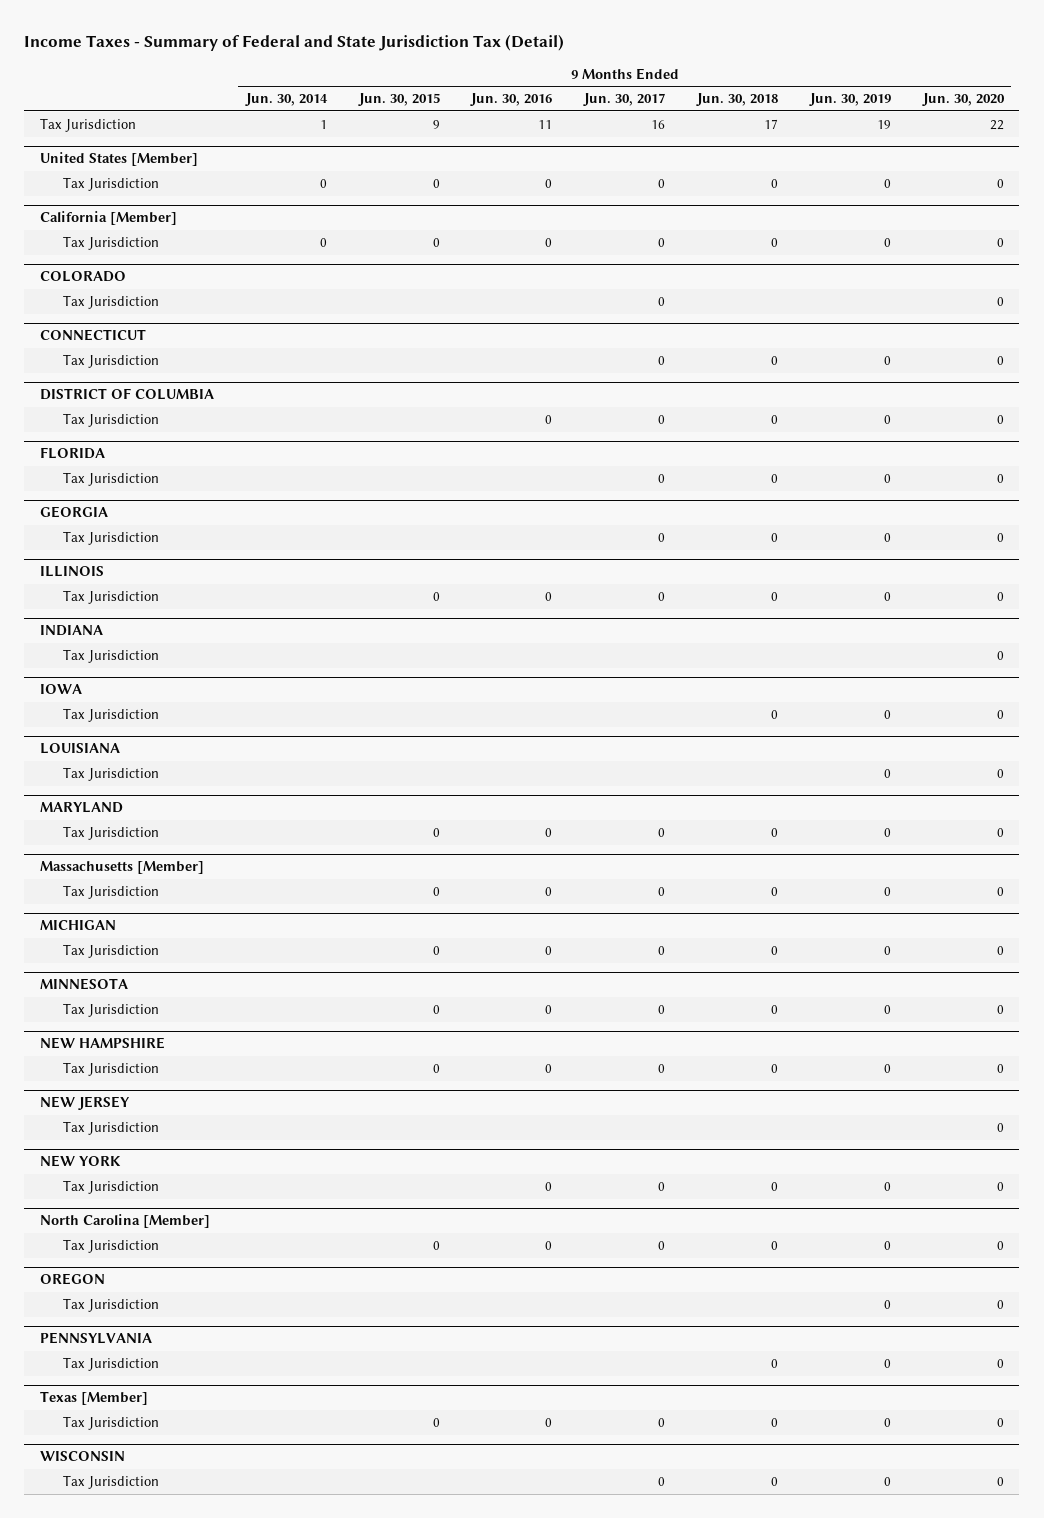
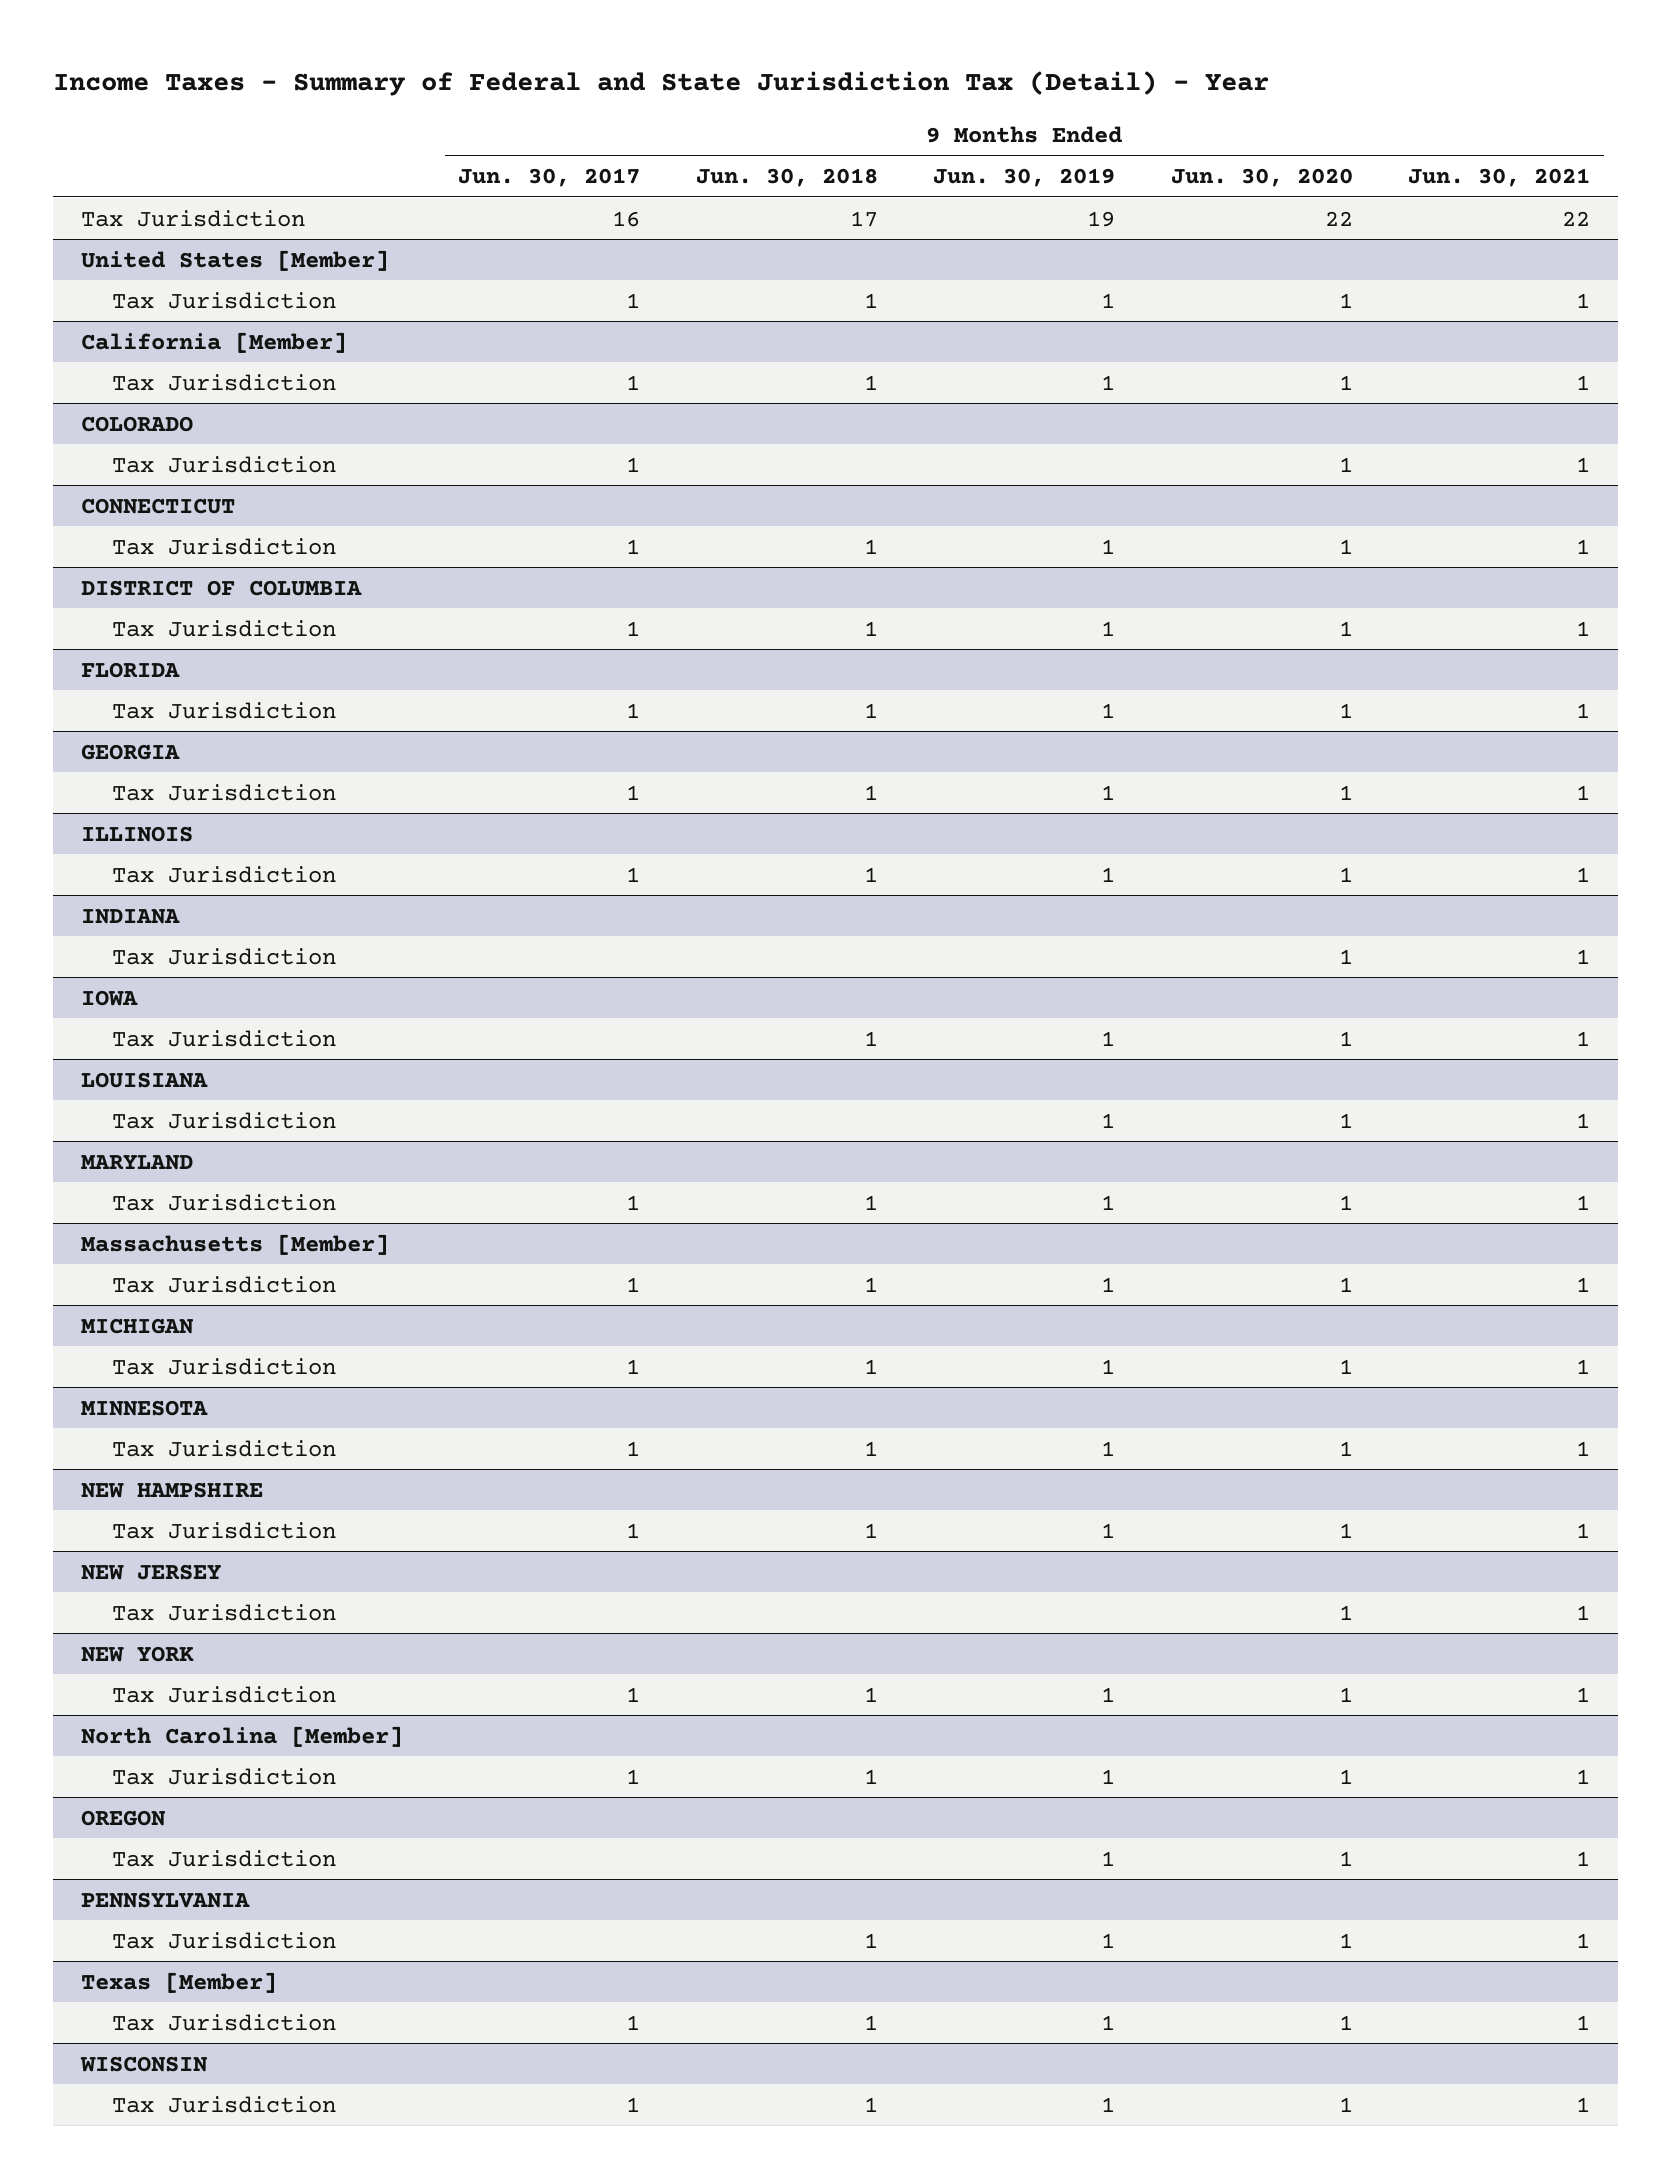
- Income Taxes - Summary of Federal and State Jurisdiction Tax (Detail)
+ Income Taxes - Summary of Federal and State Jurisdiction Tax (Detail) - Year
- | 9 Months Ended Jun. 30, 2014 | 9 Months Ended Jun. 30, 2015 | 9 Months Ended Jun. 30, 2016 | 9 Months Ended Jun. 30, 2017 | 9 Months Ended Jun. 30, 2018 | 9 Months Ended Jun. 30, 2019 | 9 Months Ended Jun. 30, 2020
+ | 9 Months Ended Jun. 30, 2017 | 9 Months Ended Jun. 30, 2018 | 9 Months Ended Jun. 30, 2019 | 9 Months Ended Jun. 30, 2020 | 9 Months Ended Jun. 30, 2021
@ United States [Member]
- Tax Jurisdiction | 0 | 0 | 0 | 0 | 0 | 0 | 0
+ Tax Jurisdiction | 1 | 1 | 1 | 1 | 1
@ California [Member]
- Tax Jurisdiction | 0 | 0 | 0 | 0 | 0 | 0 | 0
+ Tax Jurisdiction | 1 | 1 | 1 | 1 | 1
@ COLORADO
- Tax Jurisdiction | | | | 0 | | | 0
+ Tax Jurisdiction | 1 | | | 1 | 1
@ CONNECTICUT
- Tax Jurisdiction | | | | 0 | 0 | 0 | 0
+ Tax Jurisdiction | 1 | 1 | 1 | 1 | 1
@ DISTRICT OF COLUMBIA
- Tax Jurisdiction | | | 0 | 0 | 0 | 0 | 0
+ Tax Jurisdiction | 1 | 1 | 1 | 1 | 1
@ FLORIDA
- Tax Jurisdiction | | | | 0 | 0 | 0 | 0
+ Tax Jurisdiction | 1 | 1 | 1 | 1 | 1
@ GEORGIA
- Tax Jurisdiction | | | | 0 | 0 | 0 | 0
+ Tax Jurisdiction | 1 | 1 | 1 | 1 | 1
@ ILLINOIS
- Tax Jurisdiction | | 0 | 0 | 0 | 0 | 0 | 0
+ Tax Jurisdiction | 1 | 1 | 1 | 1 | 1
@ INDIANA
- Tax Jurisdiction | | | | | | | 0
+ Tax Jurisdiction | | | | 1 | 1
@ IOWA
- Tax Jurisdiction | | | | | 0 | 0 | 0
+ Tax Jurisdiction | | 1 | 1 | 1 | 1
@ LOUISIANA
- Tax Jurisdiction | | | | | | 0 | 0
+ Tax Jurisdiction | | | 1 | 1 | 1
@ MARYLAND
- Tax Jurisdiction | | 0 | 0 | 0 | 0 | 0 | 0
+ Tax Jurisdiction | 1 | 1 | 1 | 1 | 1
@ Massachusetts [Member]
- Tax Jurisdiction | | 0 | 0 | 0 | 0 | 0 | 0
+ Tax Jurisdiction | 1 | 1 | 1 | 1 | 1
@ MICHIGAN
- Tax Jurisdiction | | 0 | 0 | 0 | 0 | 0 | 0
+ Tax Jurisdiction | 1 | 1 | 1 | 1 | 1
@ MINNESOTA
- Tax Jurisdiction | | 0 | 0 | 0 | 0 | 0 | 0
+ Tax Jurisdiction | 1 | 1 | 1 | 1 | 1
@ NEW HAMPSHIRE
- Tax Jurisdiction | | 0 | 0 | 0 | 0 | 0 | 0
+ Tax Jurisdiction | 1 | 1 | 1 | 1 | 1
@ NEW JERSEY
- Tax Jurisdiction | | | | | | | 0
+ Tax Jurisdiction | | | | 1 | 1
@ NEW YORK
- Tax Jurisdiction | | | 0 | 0 | 0 | 0 | 0
+ Tax Jurisdiction | 1 | 1 | 1 | 1 | 1
@ North Carolina [Member]
- Tax Jurisdiction | | 0 | 0 | 0 | 0 | 0 | 0
+ Tax Jurisdiction | 1 | 1 | 1 | 1 | 1
@ OREGON
- Tax Jurisdiction | | | | | | 0 | 0
+ Tax Jurisdiction | | | 1 | 1 | 1
@ PENNSYLVANIA
- Tax Jurisdiction | | | | | 0 | 0 | 0
+ Tax Jurisdiction | | 1 | 1 | 1 | 1
@ Texas [Member]
- Tax Jurisdiction | | 0 | 0 | 0 | 0 | 0 | 0
+ Tax Jurisdiction | 1 | 1 | 1 | 1 | 1
@ WISCONSIN
- Tax Jurisdiction | | | | 0 | 0 | 0 | 0
+ Tax Jurisdiction | 1 | 1 | 1 | 1 | 1

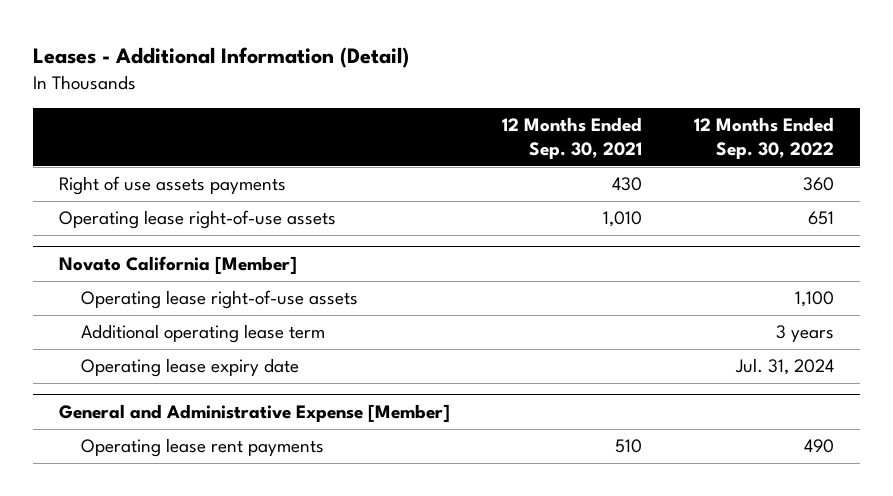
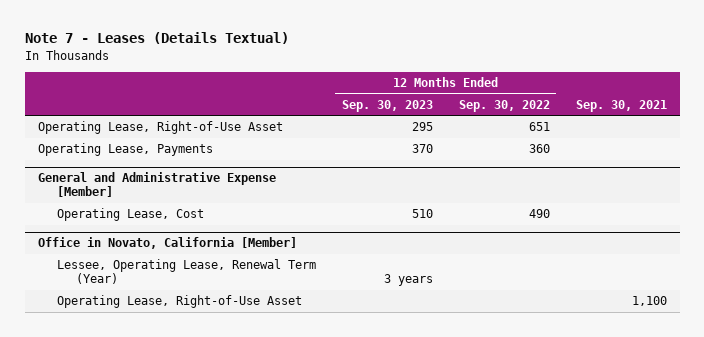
- Leases - Additional Information (Detail)
+ Note 7 - Leases (Details Textual)
- | 12 Months Ended Sep. 30, 2021 | 12 Months Ended Sep. 30, 2022
+ | 12 Months Ended Sep. 30, 2023 | 12 Months Ended Sep. 30, 2022 | Sep. 30, 2021
- Right of use assets payments | 430 | 360
- Operating lease right-of-use assets | 1,010 | 651
- Novato California [Member]
- Operating lease right-of-use assets | | 1,100
- Additional operating lease term | | 3 years
- Operating lease expiry date | | Jul. 31, 2024
+ Operating Lease, Right-of-Use Asset | 295 | 651 |
+ Operating Lease, Payments | 370 | 360 |
@ General and Administrative Expense [Member]
- Operating lease rent payments | 510 | 490
+ Operating Lease, Cost | 510 | 490 |
+ Office in Novato, California [Member]
+ Lessee, Operating Lease, Renewal Term (Year) | 3 years | |
+ Operating Lease, Right-of-Use Asset | | | 1,100

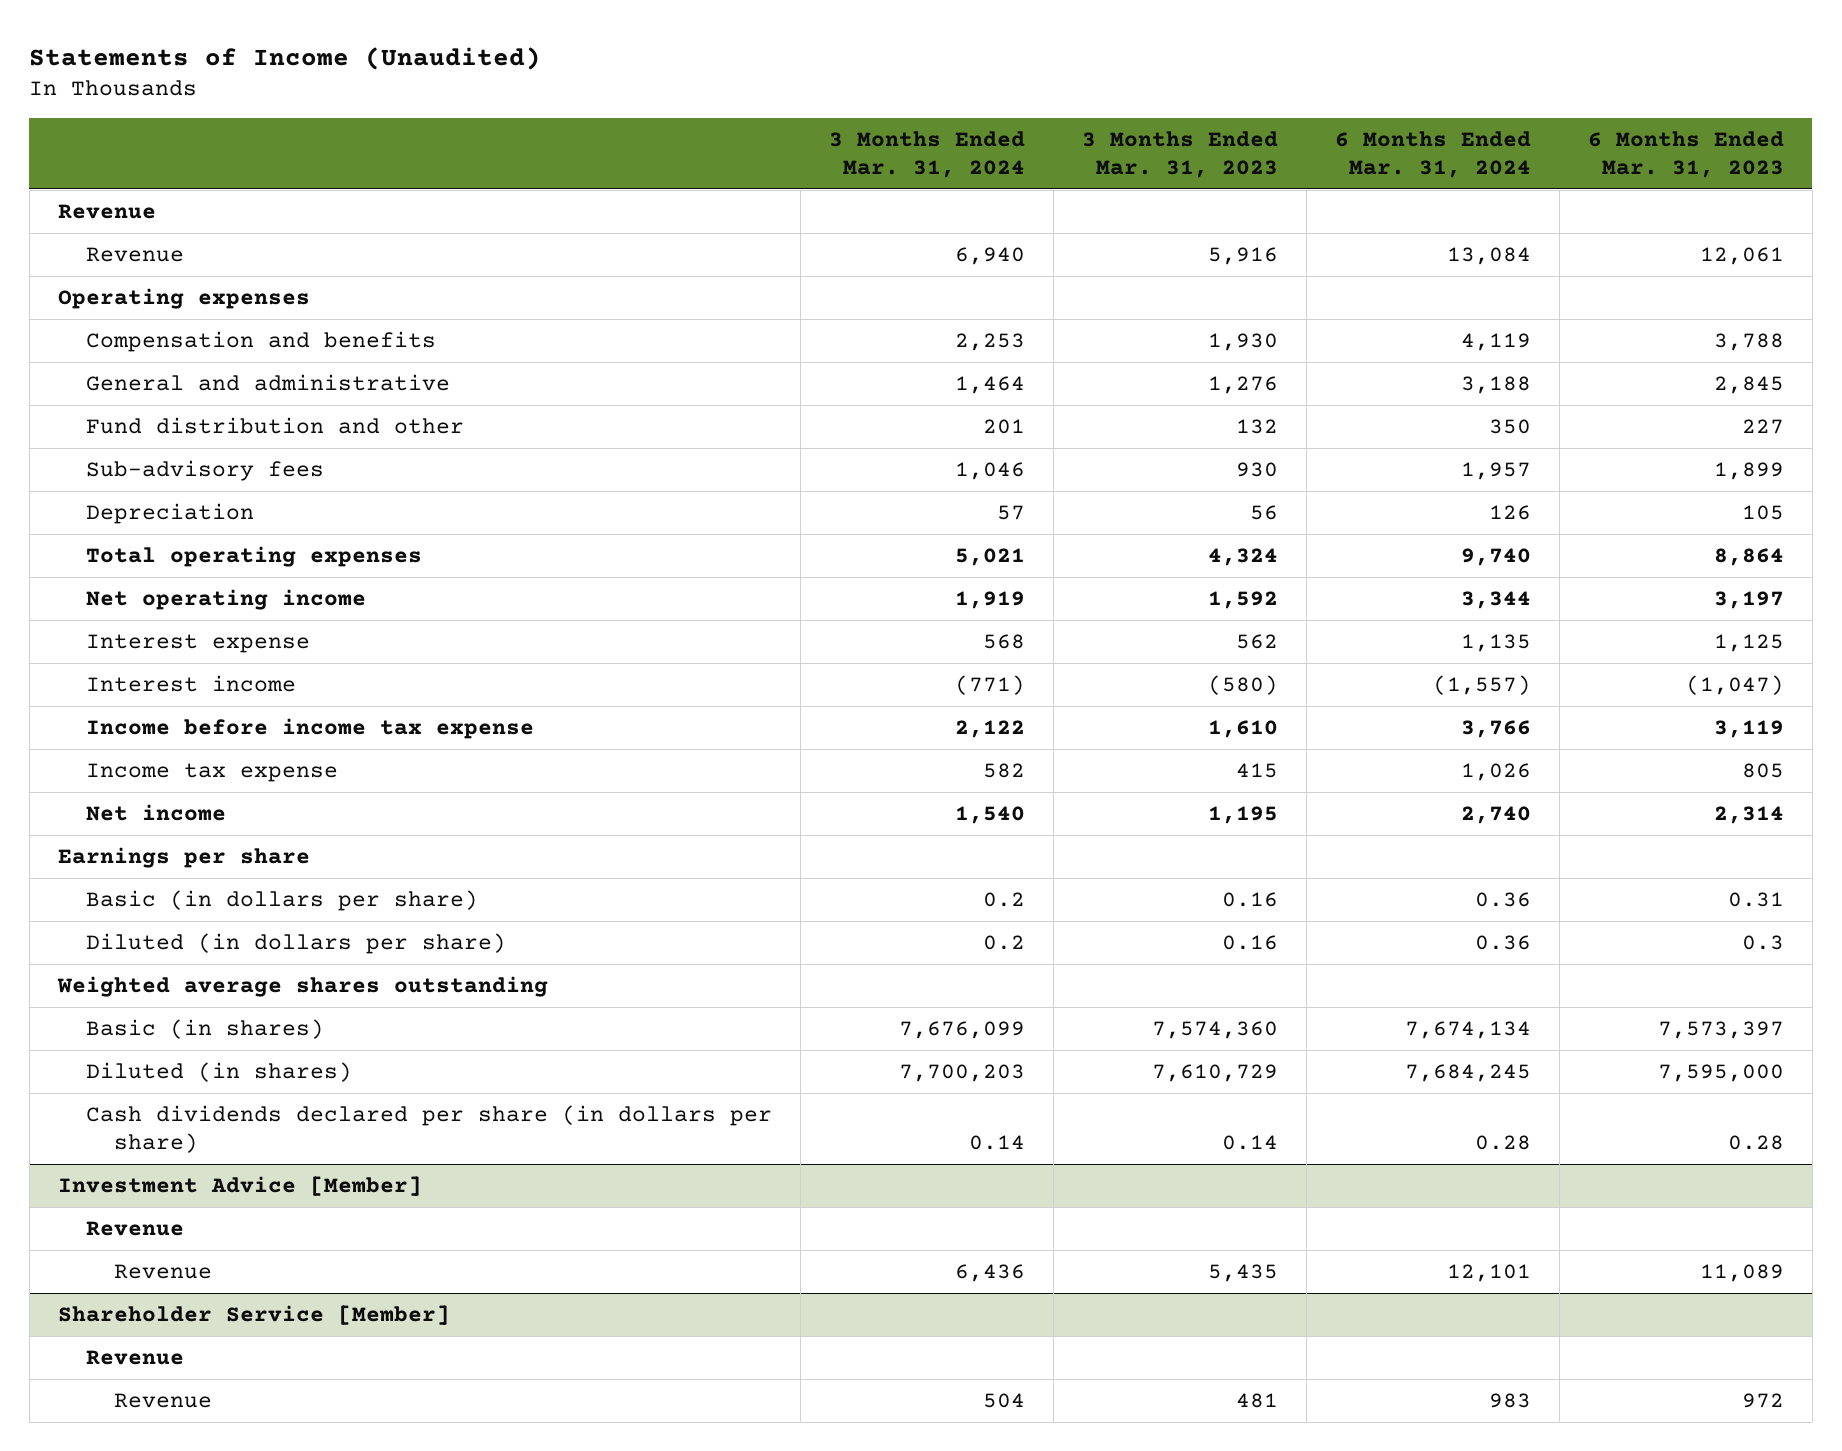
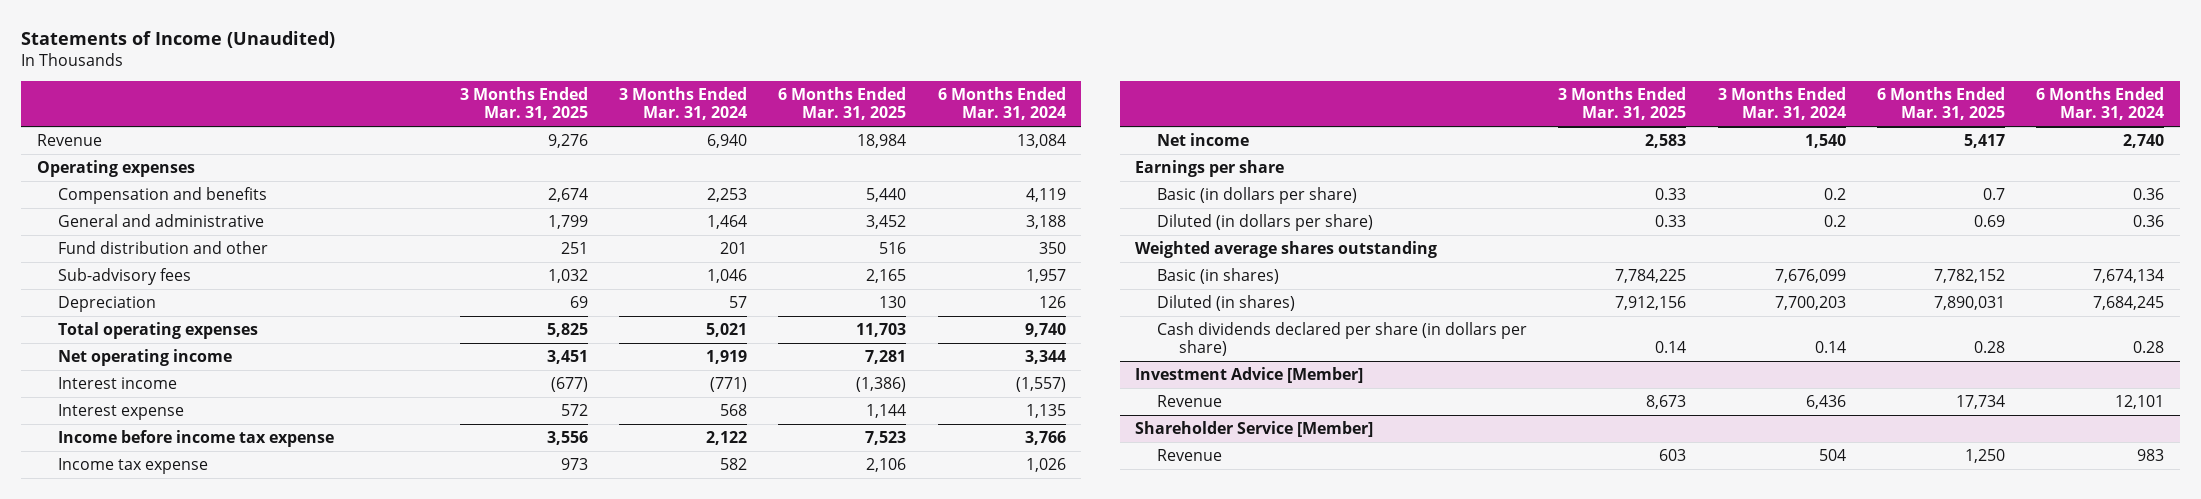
- | 3 Months Ended Mar. 31, 2024 | 3 Months Ended Mar. 31, 2023 | 6 Months Ended Mar. 31, 2024 | 6 Months Ended Mar. 31, 2023
+ | 3 Months Ended Mar. 31, 2025 | 3 Months Ended Mar. 31, 2024 | 6 Months Ended Mar. 31, 2025 | 6 Months Ended Mar. 31, 2024
- Revenue
moved down: Interest expense | 572 | 568 | 1,144 | 1,135
@ Investment Advice [Member]
- Revenue
@ Shareholder Service [Member]
- Revenue

